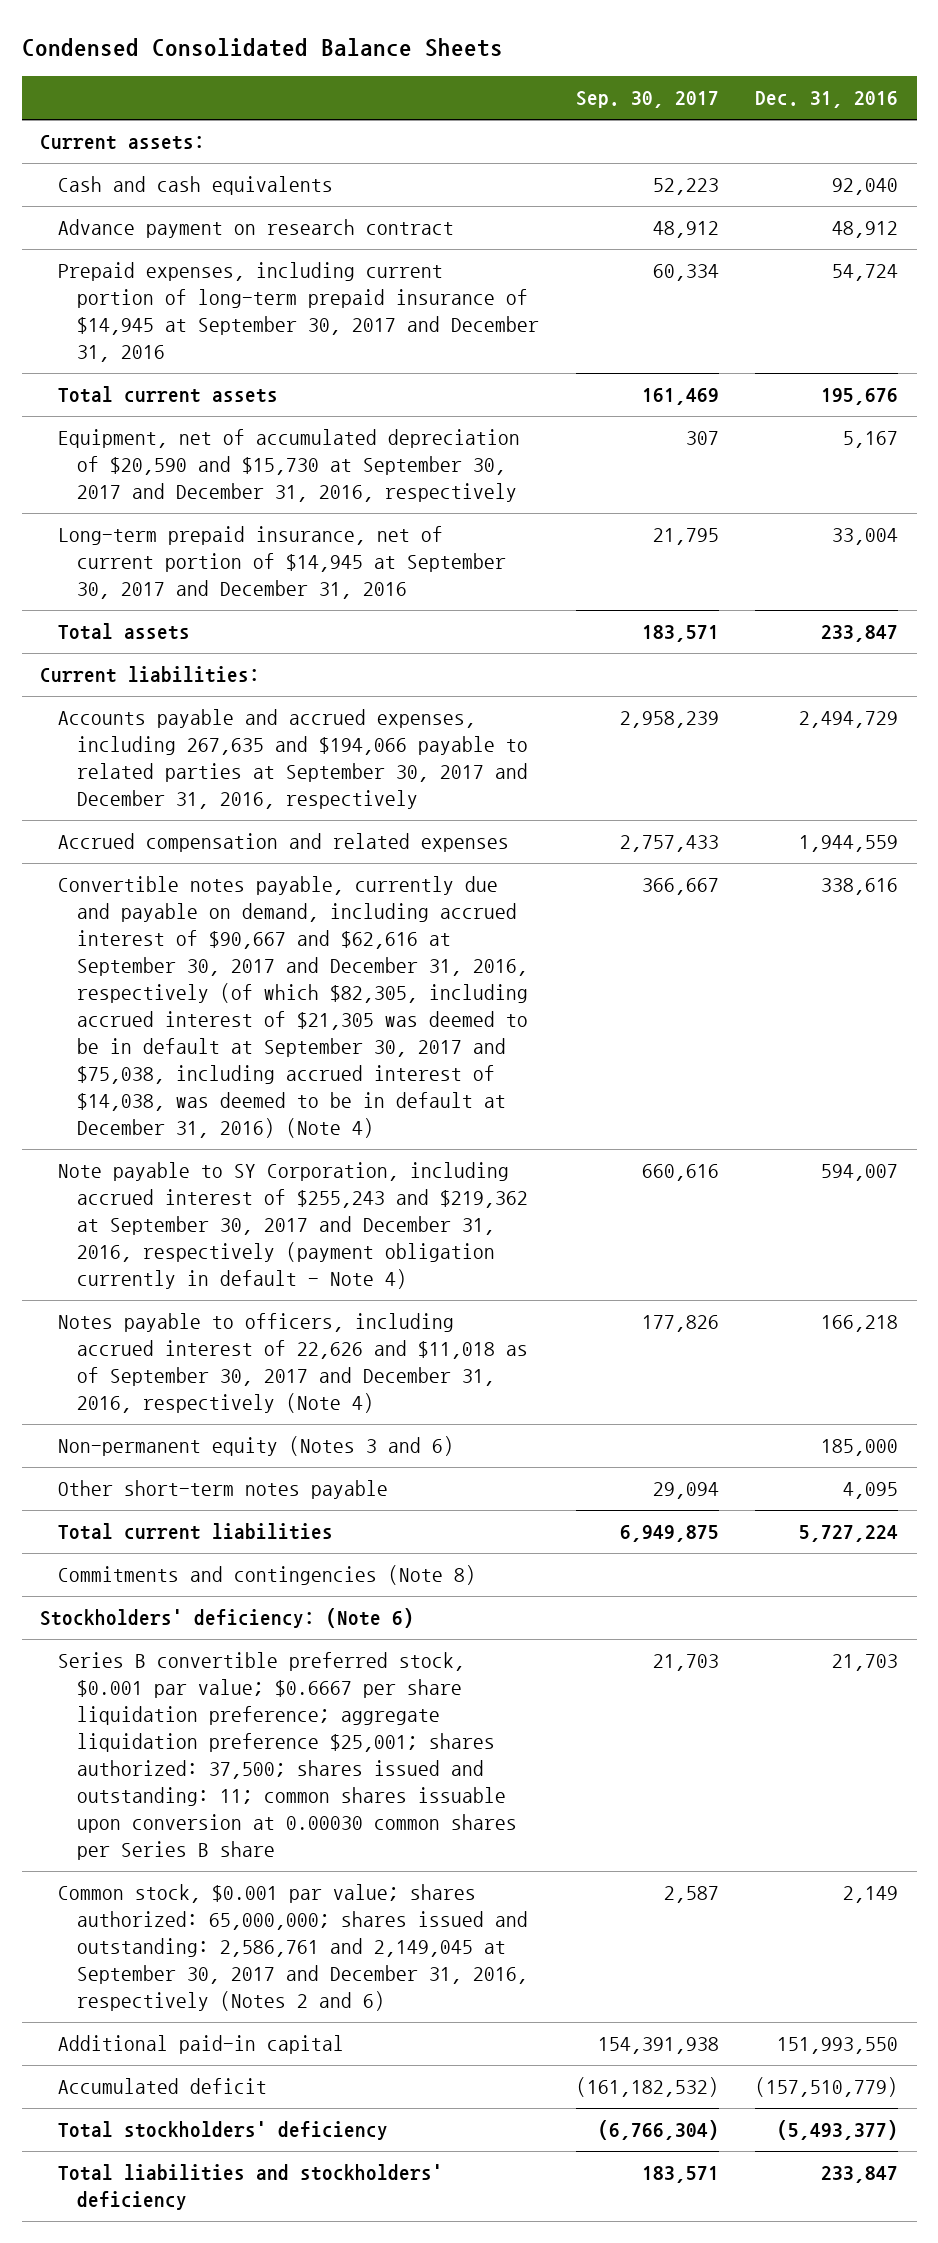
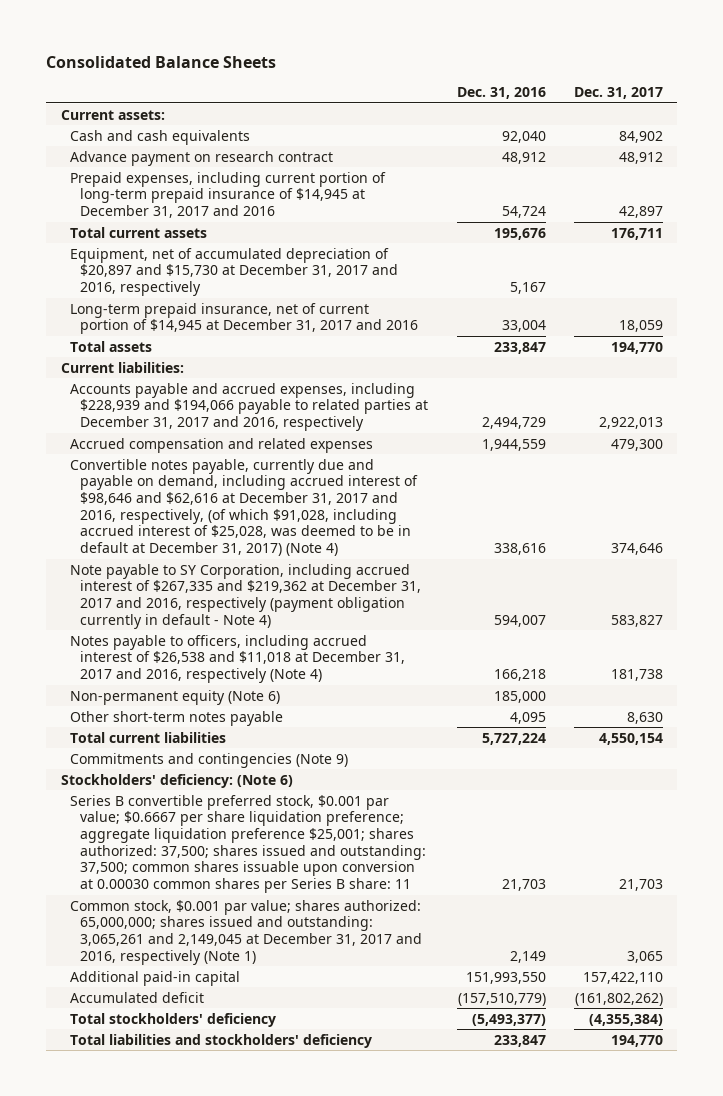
- Condensed Consolidated Balance Sheets
+ Consolidated Balance Sheets
- | Sep. 30, 2017 | Dec. 31, 2016
+ | Dec. 31, 2016 | Dec. 31, 2017
- Prepaid expenses, including current portion of long-term prepaid insurance of $14,945 at September 30, 2017 and December 31, 2016 | 60,334 | 54,724
+ Prepaid expenses, including current portion of long-term prepaid insurance of $14,945 at December 31, 2017 and 2016 | 54,724 | 42,897
- Equipment, net of accumulated depreciation of $20,590 and $15,730 at September 30, 2017 and December 31, 2016, respectively | 307 | 5,167
- Long-term prepaid insurance, net of current portion of $14,945 at September 30, 2017 and December 31, 2016 | 21,795 | 33,004
+ Equipment, net of accumulated depreciation of $20,897 and $15,730 at December 31, 2017 and 2016, respectively | 5,167 |
+ Long-term prepaid insurance, net of current portion of $14,945 at December 31, 2017 and 2016 | 33,004 | 18,059
- Accounts payable and accrued expenses, including 267,635 and $194,066 payable to related parties at September 30, 2017 and December 31, 2016, respectively | 2,958,239 | 2,494,729
+ Accounts payable and accrued expenses, including $228,939 and $194,066 payable to related parties at December 31, 2017 and 2016, respectively | 2,494,729 | 2,922,013
- Convertible notes payable, currently due and payable on demand, including accrued interest of $90,667 and $62,616 at September 30, 2017 and December 31, 2016, respectively (of which $82,305, including accrued interest of $21,305 was deemed to be in default at September 30, 2017 and $75,038, including accrued interest of $14,038, was deemed to be in default at December 31, 2016) (Note 4) | 366,667 | 338,616
- Note payable to SY Corporation, including accrued interest of $255,243 and $219,362 at September 30, 2017 and December 31, 2016, respectively (payment obligation currently in default - Note 4) | 660,616 | 594,007
- Notes payable to officers, including accrued interest of 22,626 and $11,018 as of September 30, 2017 and December 31, 2016, respectively (Note 4) | 177,826 | 166,218
- Non-permanent equity (Notes 3 and 6) | | 185,000
+ Convertible notes payable, currently due and payable on demand, including accrued interest of $98,646 and $62,616 at December 31, 2017 and 2016, respectively, (of which $91,028, including accrued interest of $25,028, was deemed to be in default at December 31, 2017) (Note 4) | 338,616 | 374,646
+ Note payable to SY Corporation, including accrued interest of $267,335 and $219,362 at December 31, 2017 and 2016, respectively (payment obligation currently in default - Note 4) | 594,007 | 583,827
+ Notes payable to officers, including accrued interest of $26,538 and $11,018 at December 31, 2017 and 2016, respectively (Note 4) | 166,218 | 181,738
+ Non-permanent equity (Note 6) | 185,000 |
- Commitments and contingencies (Note 8)
+ Commitments and contingencies (Note 9)
- Series B convertible preferred stock, $0.001 par value; $0.6667 per share liquidation preference; aggregate liquidation preference $25,001; shares authorized: 37,500; shares issued and outstanding: 11; common shares issuable upon conversion at 0.00030 common shares per Series B share | 21,703 | 21,703
- Common stock, $0.001 par value; shares authorized: 65,000,000; shares issued and outstanding: 2,586,761 and 2,149,045 at September 30, 2017 and December 31, 2016, respectively (Notes 2 and 6) | 2,587 | 2,149
+ Series B convertible preferred stock, $0.001 par value; $0.6667 per share liquidation preference; aggregate liquidation preference $25,001; shares authorized: 37,500; shares issued and outstanding: 37,500; common shares issuable upon conversion at 0.00030 common shares per Series B share: 11 | 21,703 | 21,703
+ Common stock, $0.001 par value; shares authorized: 65,000,000; shares issued and outstanding: 3,065,261 and 2,149,045 at December 31, 2017 and 2016, respectively (Note 1) | 2,149 | 3,065

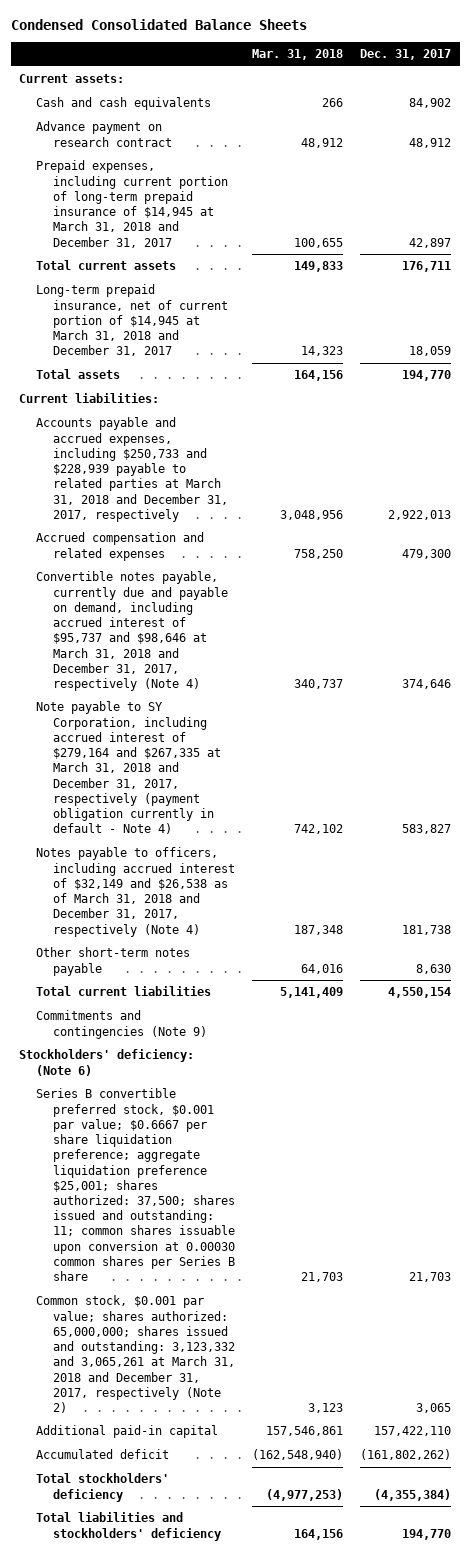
- Consolidated Balance Sheets
+ Condensed Consolidated Balance Sheets
- | Dec. 31, 2016 | Dec. 31, 2017
+ | Mar. 31, 2018 | Dec. 31, 2017
- Prepaid expenses, including current portion of long-term prepaid insurance of $14,945 at December 31, 2017 and 2016 | 54,724 | 42,897
+ Prepaid expenses, including current portion of long-term prepaid insurance of $14,945 at March 31, 2018 and December 31, 2017 | 100,655 | 42,897
- Equipment, net of accumulated depreciation of $20,897 and $15,730 at December 31, 2017 and 2016, respectively | 5,167 |
- Long-term prepaid insurance, net of current portion of $14,945 at December 31, 2017 and 2016 | 33,004 | 18,059
+ Long-term prepaid insurance, net of current portion of $14,945 at March 31, 2018 and December 31, 2017 | 14,323 | 18,059
- Accounts payable and accrued expenses, including $228,939 and $194,066 payable to related parties at December 31, 2017 and 2016, respectively | 2,494,729 | 2,922,013
+ Accounts payable and accrued expenses, including $250,733 and $228,939 payable to related parties at March 31, 2018 and December 31, 2017, respectively | 3,048,956 | 2,922,013
- Convertible notes payable, currently due and payable on demand, including accrued interest of $98,646 and $62,616 at December 31, 2017 and 2016, respectively, (of which $91,028, including accrued interest of $25,028, was deemed to be in default at December 31, 2017) (Note 4) | 338,616 | 374,646
- Note payable to SY Corporation, including accrued interest of $267,335 and $219,362 at December 31, 2017 and 2016, respectively (payment obligation currently in default - Note 4) | 594,007 | 583,827
- Notes payable to officers, including accrued interest of $26,538 and $11,018 at December 31, 2017 and 2016, respectively (Note 4) | 166,218 | 181,738
- Non-permanent equity (Note 6) | 185,000 |
+ Convertible notes payable, currently due and payable on demand, including accrued interest of $95,737 and $98,646 at March 31, 2018 and December 31, 2017, respectively (Note 4) | 340,737 | 374,646
+ Note payable to SY Corporation, including accrued interest of $279,164 and $267,335 at March 31, 2018 and December 31, 2017, respectively (payment obligation currently in default - Note 4) | 742,102 | 583,827
+ Notes payable to officers, including accrued interest of $32,149 and $26,538 as of March 31, 2018 and December 31, 2017, respectively (Note 4) | 187,348 | 181,738
- Series B convertible preferred stock, $0.001 par value; $0.6667 per share liquidation preference; aggregate liquidation preference $25,001; shares authorized: 37,500; shares issued and outstanding: 37,500; common shares issuable upon conversion at 0.00030 common shares per Series B share: 11 | 21,703 | 21,703
- Common stock, $0.001 par value; shares authorized: 65,000,000; shares issued and outstanding: 3,065,261 and 2,149,045 at December 31, 2017 and 2016, respectively (Note 1) | 2,149 | 3,065
+ Series B convertible preferred stock, $0.001 par value; $0.6667 per share liquidation preference; aggregate liquidation preference $25,001; shares authorized: 37,500; shares issued and outstanding: 11; common shares issuable upon conversion at 0.00030 common shares per Series B share | 21,703 | 21,703
+ Common stock, $0.001 par value; shares authorized: 65,000,000; shares issued and outstanding: 3,123,332 and 3,065,261 at March 31, 2018 and December 31, 2017, respectively (Note 2) | 3,123 | 3,065

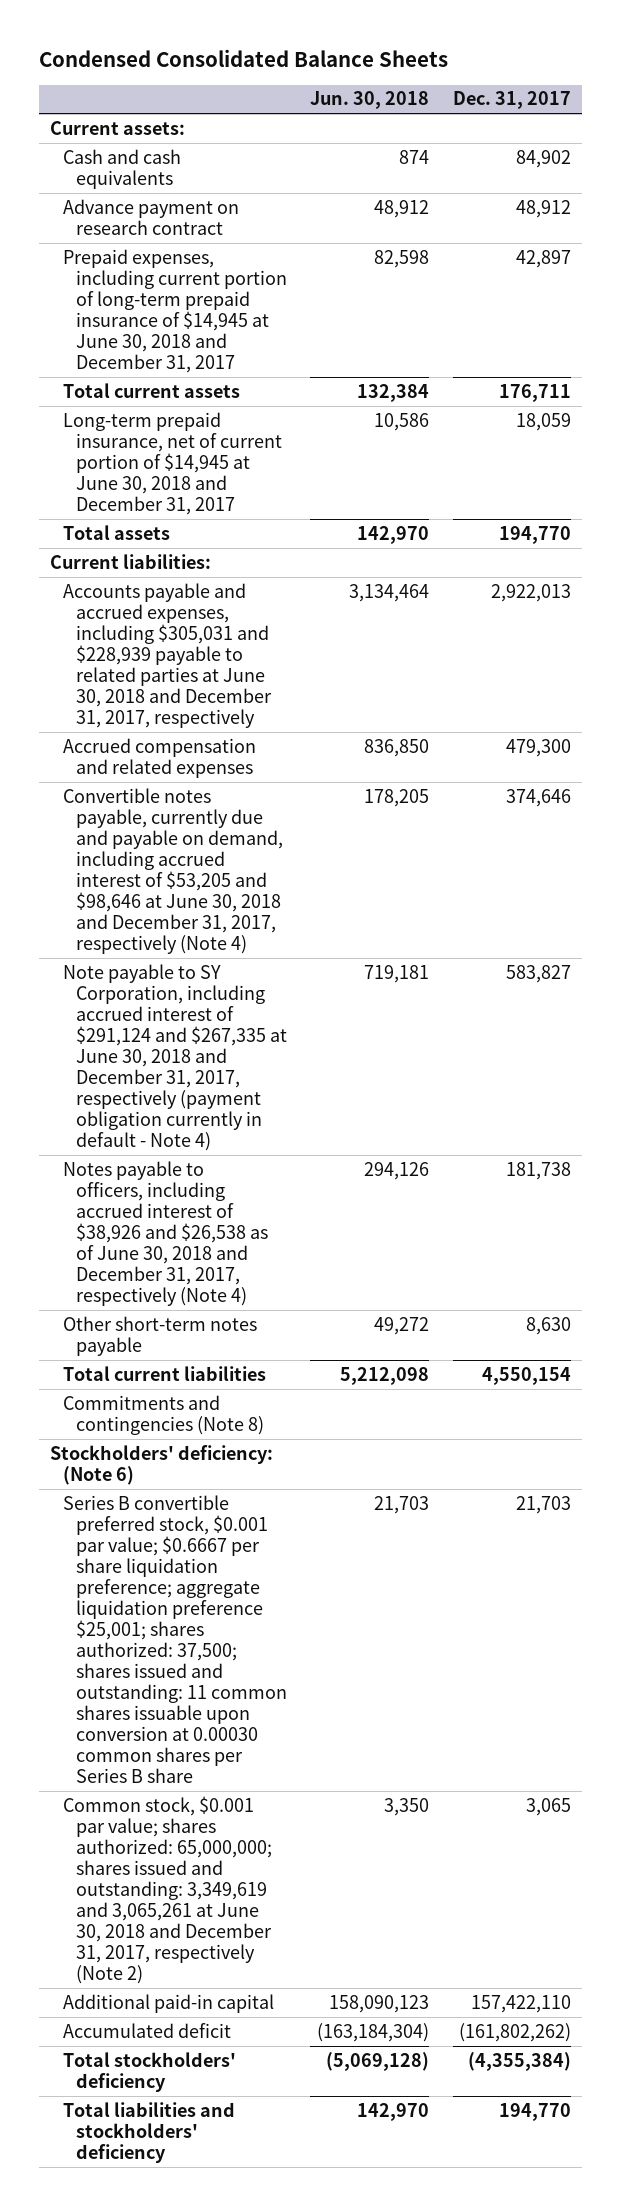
- | Mar. 31, 2018 | Dec. 31, 2017
+ | Jun. 30, 2018 | Dec. 31, 2017
- Prepaid expenses, including current portion of long-term prepaid insurance of $14,945 at March 31, 2018 and December 31, 2017 | 100,655 | 42,897
+ Prepaid expenses, including current portion of long-term prepaid insurance of $14,945 at June 30, 2018 and December 31, 2017 | 82,598 | 42,897
- Long-term prepaid insurance, net of current portion of $14,945 at March 31, 2018 and December 31, 2017 | 14,323 | 18,059
+ Long-term prepaid insurance, net of current portion of $14,945 at June 30, 2018 and December 31, 2017 | 10,586 | 18,059
- Accounts payable and accrued expenses, including $250,733 and $228,939 payable to related parties at March 31, 2018 and December 31, 2017, respectively | 3,048,956 | 2,922,013
+ Accounts payable and accrued expenses, including $305,031 and $228,939 payable to related parties at June 30, 2018 and December 31, 2017, respectively | 3,134,464 | 2,922,013
- Convertible notes payable, currently due and payable on demand, including accrued interest of $95,737 and $98,646 at March 31, 2018 and December 31, 2017, respectively (Note 4) | 340,737 | 374,646
- Note payable to SY Corporation, including accrued interest of $279,164 and $267,335 at March 31, 2018 and December 31, 2017, respectively (payment obligation currently in default - Note 4) | 742,102 | 583,827
- Notes payable to officers, including accrued interest of $32,149 and $26,538 as of March 31, 2018 and December 31, 2017, respectively (Note 4) | 187,348 | 181,738
+ Convertible notes payable, currently due and payable on demand, including accrued interest of $53,205 and $98,646 at June 30, 2018 and December 31, 2017, respectively (Note 4) | 178,205 | 374,646
+ Note payable to SY Corporation, including accrued interest of $291,124 and $267,335 at June 30, 2018 and December 31, 2017, respectively (payment obligation currently in default - Note 4) | 719,181 | 583,827
+ Notes payable to officers, including accrued interest of $38,926 and $26,538 as of June 30, 2018 and December 31, 2017, respectively (Note 4) | 294,126 | 181,738
- Commitments and contingencies (Note 9)
+ Commitments and contingencies (Note 8)
- Series B convertible preferred stock, $0.001 par value; $0.6667 per share liquidation preference; aggregate liquidation preference $25,001; shares authorized: 37,500; shares issued and outstanding: 11; common shares issuable upon conversion at 0.00030 common shares per Series B share | 21,703 | 21,703
- Common stock, $0.001 par value; shares authorized: 65,000,000; shares issued and outstanding: 3,123,332 and 3,065,261 at March 31, 2018 and December 31, 2017, respectively (Note 2) | 3,123 | 3,065
+ Series B convertible preferred stock, $0.001 par value; $0.6667 per share liquidation preference; aggregate liquidation preference $25,001; shares authorized: 37,500; shares issued and outstanding: 11 common shares issuable upon conversion at 0.00030 common shares per Series B share | 21,703 | 21,703
+ Common stock, $0.001 par value; shares authorized: 65,000,000; shares issued and outstanding: 3,349,619 and 3,065,261 at June 30, 2018 and December 31, 2017, respectively (Note 2) | 3,350 | 3,065

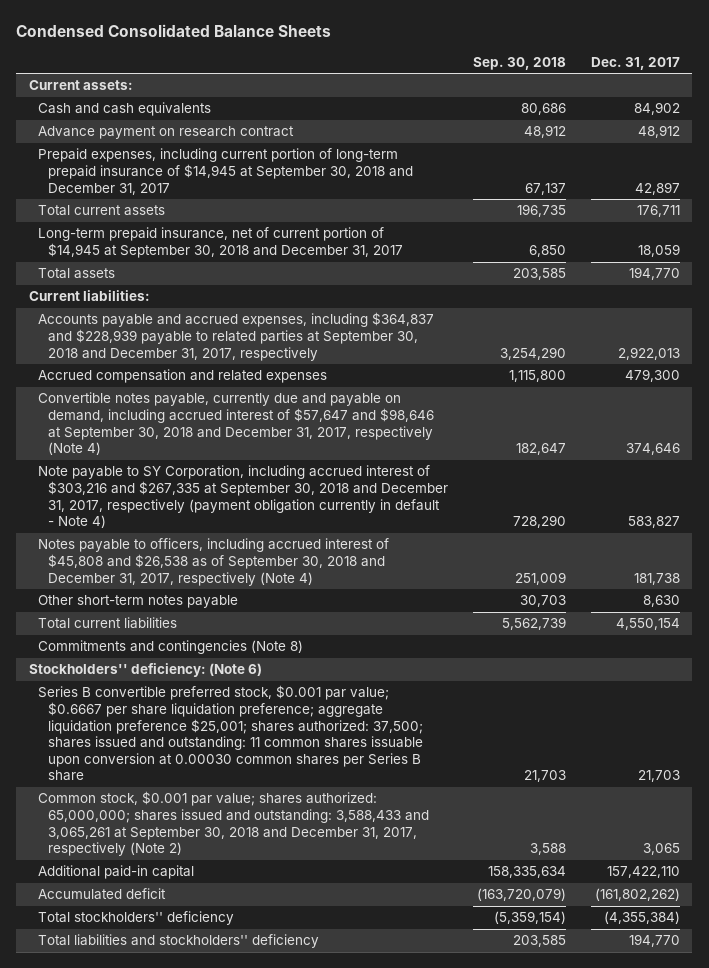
- | Jun. 30, 2018 | Dec. 31, 2017
+ | Sep. 30, 2018 | Dec. 31, 2017
- Prepaid expenses, including current portion of long-term prepaid insurance of $14,945 at June 30, 2018 and December 31, 2017 | 82,598 | 42,897
+ Prepaid expenses, including current portion of long-term prepaid insurance of $14,945 at September 30, 2018 and December 31, 2017 | 67,137 | 42,897
- Long-term prepaid insurance, net of current portion of $14,945 at June 30, 2018 and December 31, 2017 | 10,586 | 18,059
+ Long-term prepaid insurance, net of current portion of $14,945 at September 30, 2018 and December 31, 2017 | 6,850 | 18,059
- Accounts payable and accrued expenses, including $305,031 and $228,939 payable to related parties at June 30, 2018 and December 31, 2017, respectively | 3,134,464 | 2,922,013
+ Accounts payable and accrued expenses, including $364,837 and $228,939 payable to related parties at September 30, 2018 and December 31, 2017, respectively | 3,254,290 | 2,922,013
- Convertible notes payable, currently due and payable on demand, including accrued interest of $53,205 and $98,646 at June 30, 2018 and December 31, 2017, respectively (Note 4) | 178,205 | 374,646
- Note payable to SY Corporation, including accrued interest of $291,124 and $267,335 at June 30, 2018 and December 31, 2017, respectively (payment obligation currently in default - Note 4) | 719,181 | 583,827
- Notes payable to officers, including accrued interest of $38,926 and $26,538 as of June 30, 2018 and December 31, 2017, respectively (Note 4) | 294,126 | 181,738
+ Convertible notes payable, currently due and payable on demand, including accrued interest of $57,647 and $98,646 at September 30, 2018 and December 31, 2017, respectively (Note 4) | 182,647 | 374,646
+ Note payable to SY Corporation, including accrued interest of $303,216 and $267,335 at September 30, 2018 and December 31, 2017, respectively (payment obligation currently in default - Note 4) | 728,290 | 583,827
+ Notes payable to officers, including accrued interest of $45,808 and $26,538 as of September 30, 2018 and December 31, 2017, respectively (Note 4) | 251,009 | 181,738
- Stockholders' deficiency: (Note 6)
+ Stockholders'' deficiency: (Note 6)
- Common stock, $0.001 par value; shares authorized: 65,000,000; shares issued and outstanding: 3,349,619 and 3,065,261 at June 30, 2018 and December 31, 2017, respectively (Note 2) | 3,350 | 3,065
+ Common stock, $0.001 par value; shares authorized: 65,000,000; shares issued and outstanding: 3,588,433 and 3,065,261 at September 30, 2018 and December 31, 2017, respectively (Note 2) | 3,588 | 3,065
- Total stockholders' deficiency | (5,069,128) | (4,355,384)
- Total liabilities and stockholders' deficiency | 142,970 | 194,770
+ Total stockholders'' deficiency | (5,359,154) | (4,355,384)
+ Total liabilities and stockholders'' deficiency | 203,585 | 194,770

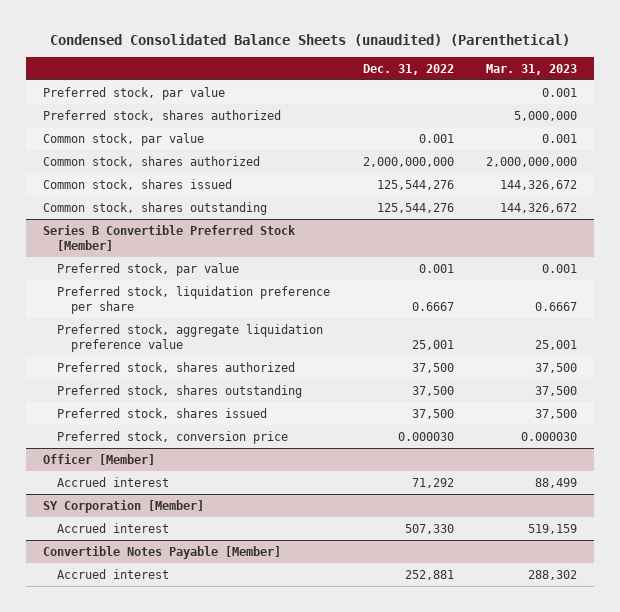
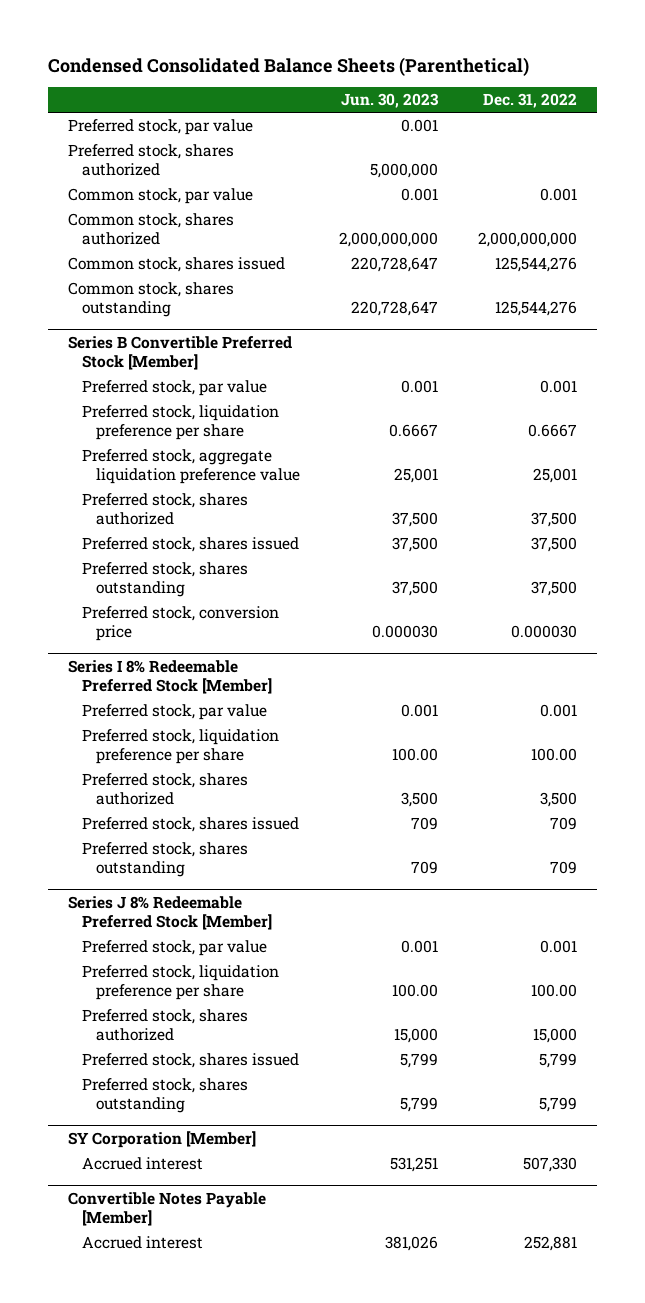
- Condensed Consolidated Balance Sheets (unaudited) (Parenthetical)
+ Condensed Consolidated Balance Sheets (Parenthetical)
- | Dec. 31, 2022 | Mar. 31, 2023
+ | Jun. 30, 2023 | Dec. 31, 2022
@ Series B Convertible Preferred Stock [Member]
moved down: Preferred stock, shares outstanding | 37,500 | 37,500
- Officer [Member]
- Accrued interest | 71,292 | 88,499
+ Series I 8% Redeemable Preferred Stock [Member]
+ Preferred stock, par value | 0.001 | 0.001
+ Preferred stock, liquidation preference per share | 100.00 | 100.00
+ Preferred stock, shares authorized | 3,500 | 3,500
+ Preferred stock, shares issued | 709 | 709
+ Preferred stock, shares outstanding | 709 | 709
+ Series J 8% Redeemable Preferred Stock [Member]
+ Preferred stock, par value | 0.001 | 0.001
+ Preferred stock, liquidation preference per share | 100.00 | 100.00
+ Preferred stock, shares authorized | 15,000 | 15,000
+ Preferred stock, shares issued | 5,799 | 5,799
+ Preferred stock, shares outstanding | 5,799 | 5,799

